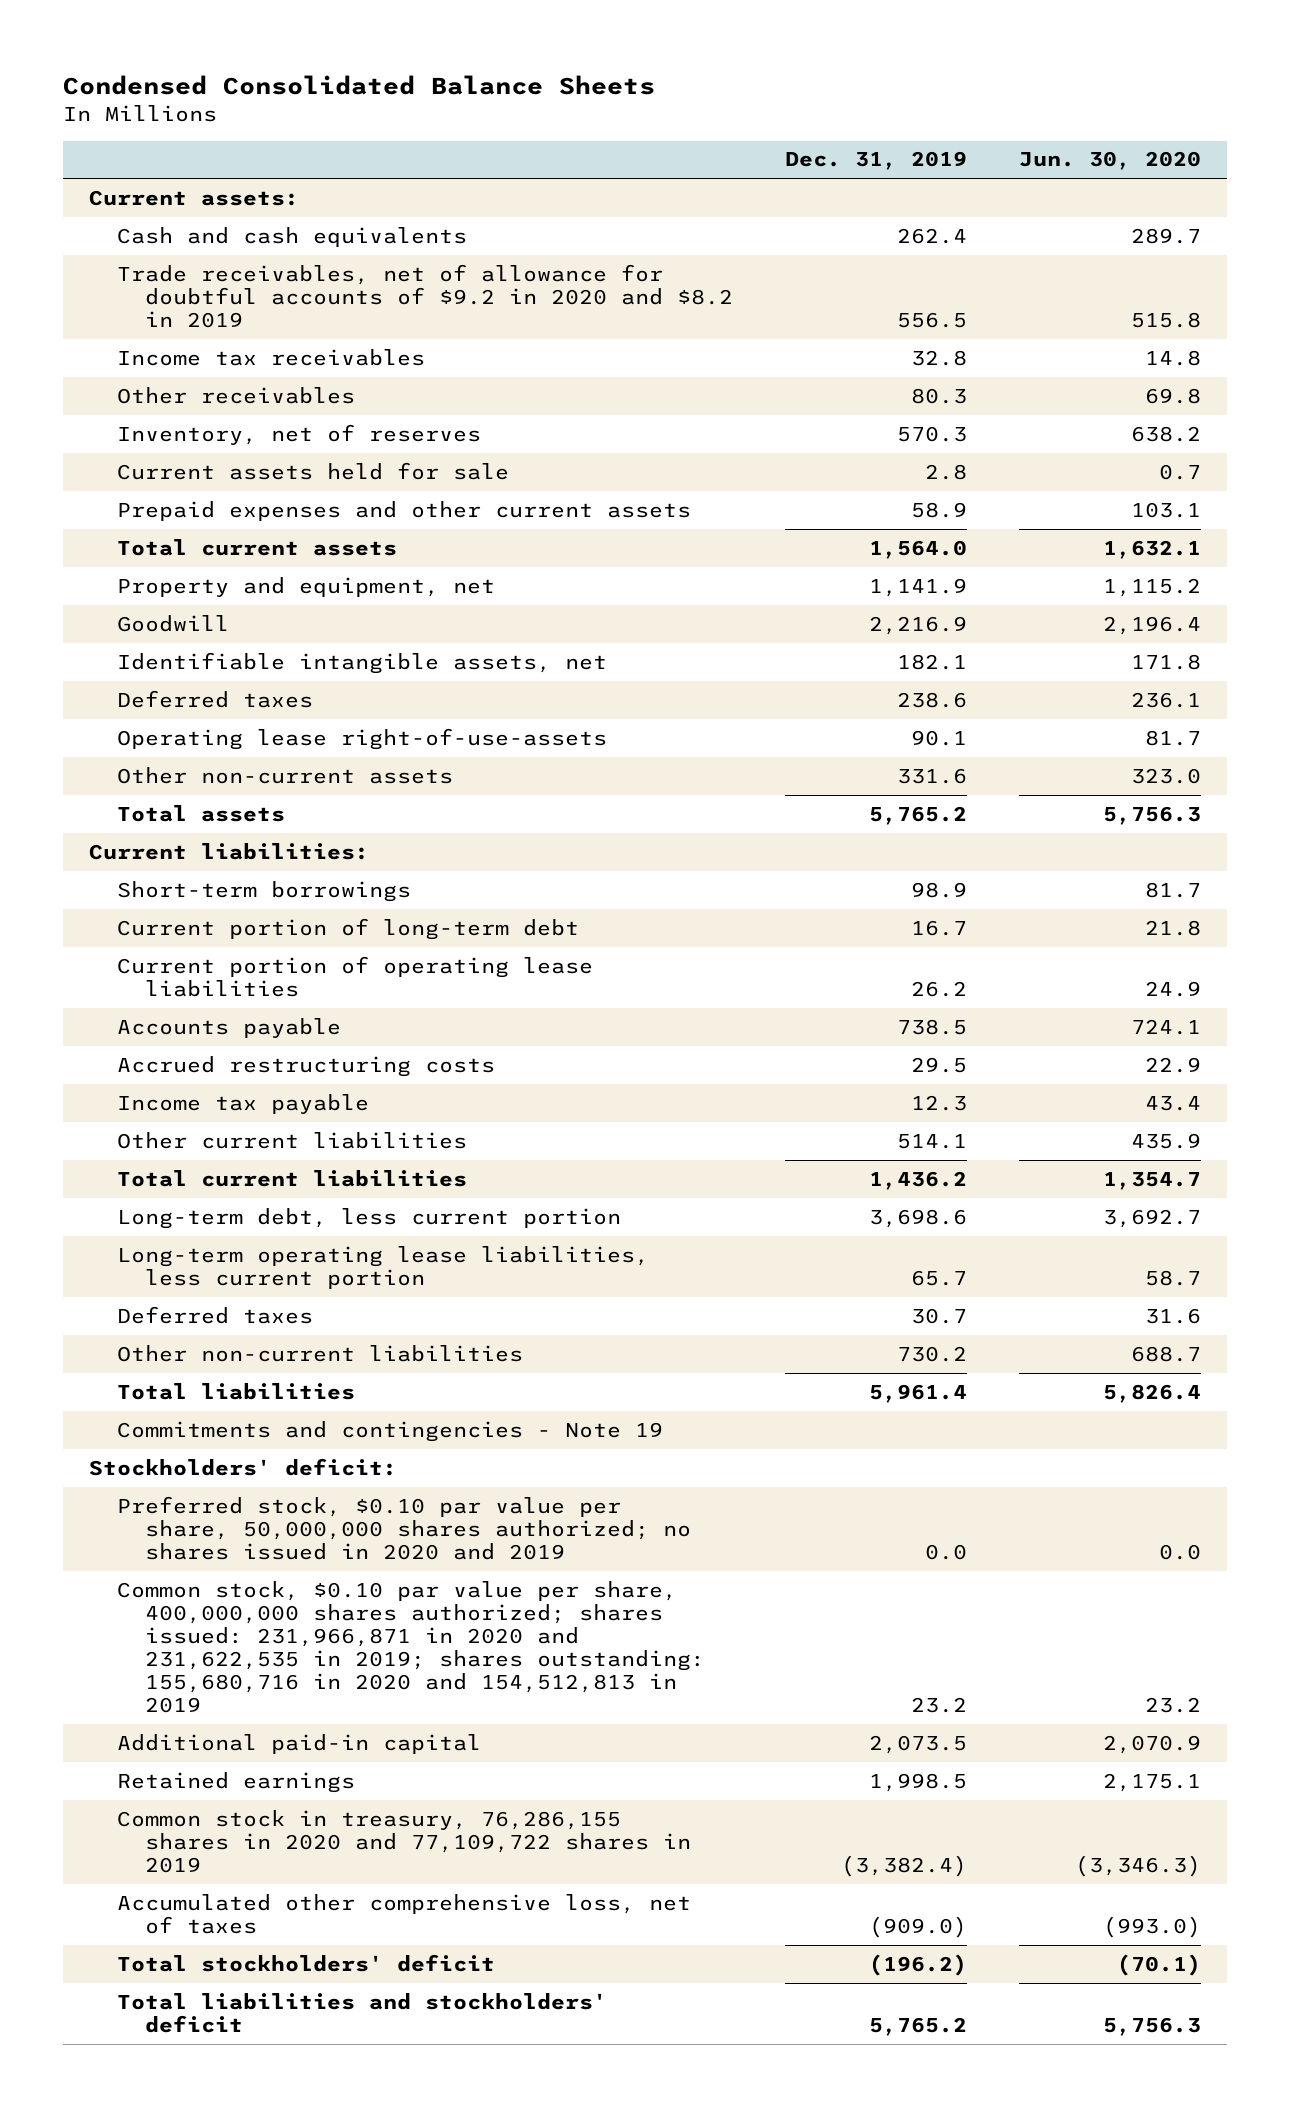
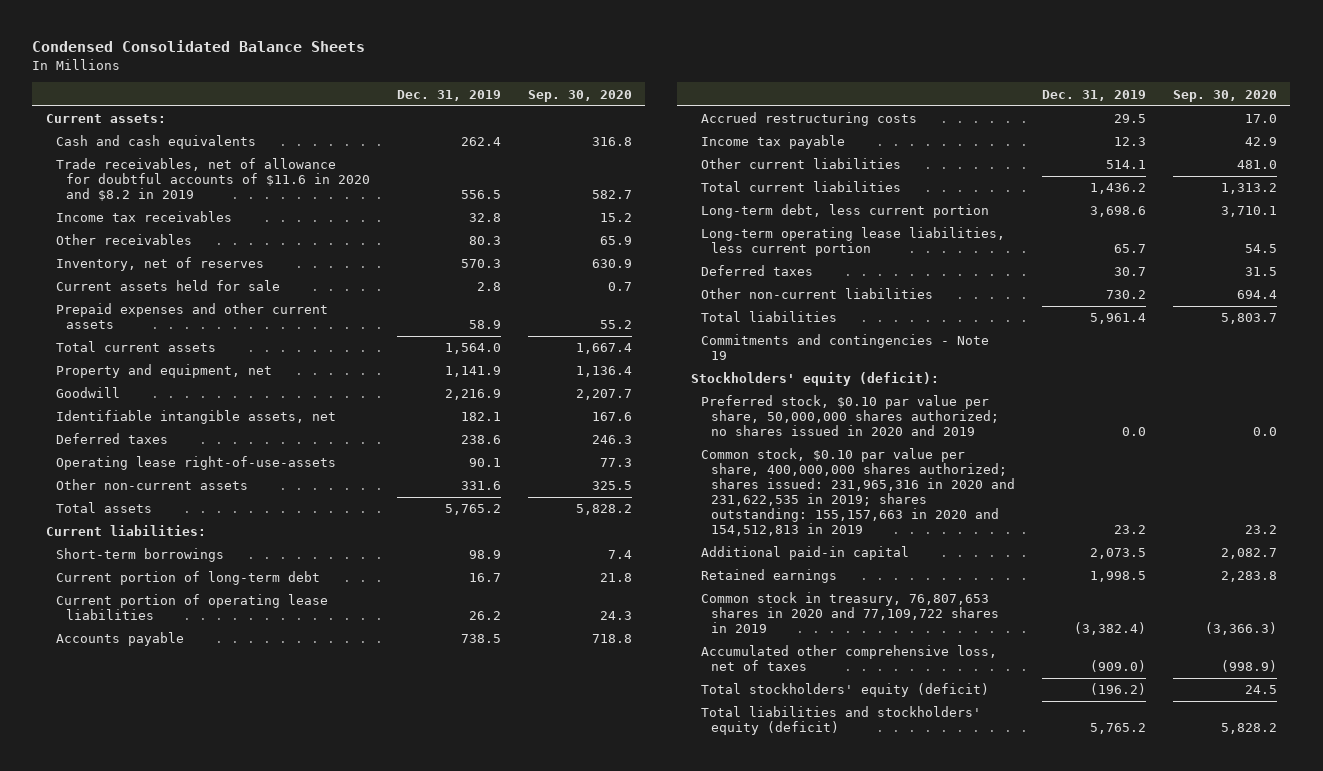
- | Dec. 31, 2019 | Jun. 30, 2020
+ | Dec. 31, 2019 | Sep. 30, 2020
- Trade receivables, net of allowance for doubtful accounts of $9.2 in 2020 and $8.2 in 2019 | 556.5 | 515.8
+ Trade receivables, net of allowance for doubtful accounts of $11.6 in 2020 and $8.2 in 2019 | 556.5 | 582.7
- Stockholders' deficit:
+ Stockholders' equity (deficit):
- Common stock, $0.10 par value per share, 400,000,000 shares authorized; shares issued: 231,966,871 in 2020 and 231,622,535 in 2019; shares outstanding: 155,680,716 in 2020 and 154,512,813 in 2019 | 23.2 | 23.2
+ Common stock, $0.10 par value per share, 400,000,000 shares authorized; shares issued: 231,965,316 in 2020 and 231,622,535 in 2019; shares outstanding: 155,157,663 in 2020 and 154,512,813 in 2019 | 23.2 | 23.2
- Common stock in treasury, 76,286,155 shares in 2020 and 77,109,722 shares in 2019 | (3,382.4) | (3,346.3)
+ Common stock in treasury, 76,807,653 shares in 2020 and 77,109,722 shares in 2019 | (3,382.4) | (3,366.3)
- Total stockholders' deficit | (196.2) | (70.1)
- Total liabilities and stockholders' deficit | 5,765.2 | 5,756.3
+ Total stockholders' equity (deficit) | (196.2) | 24.5
+ Total liabilities and stockholders' equity (deficit) | 5,765.2 | 5,828.2

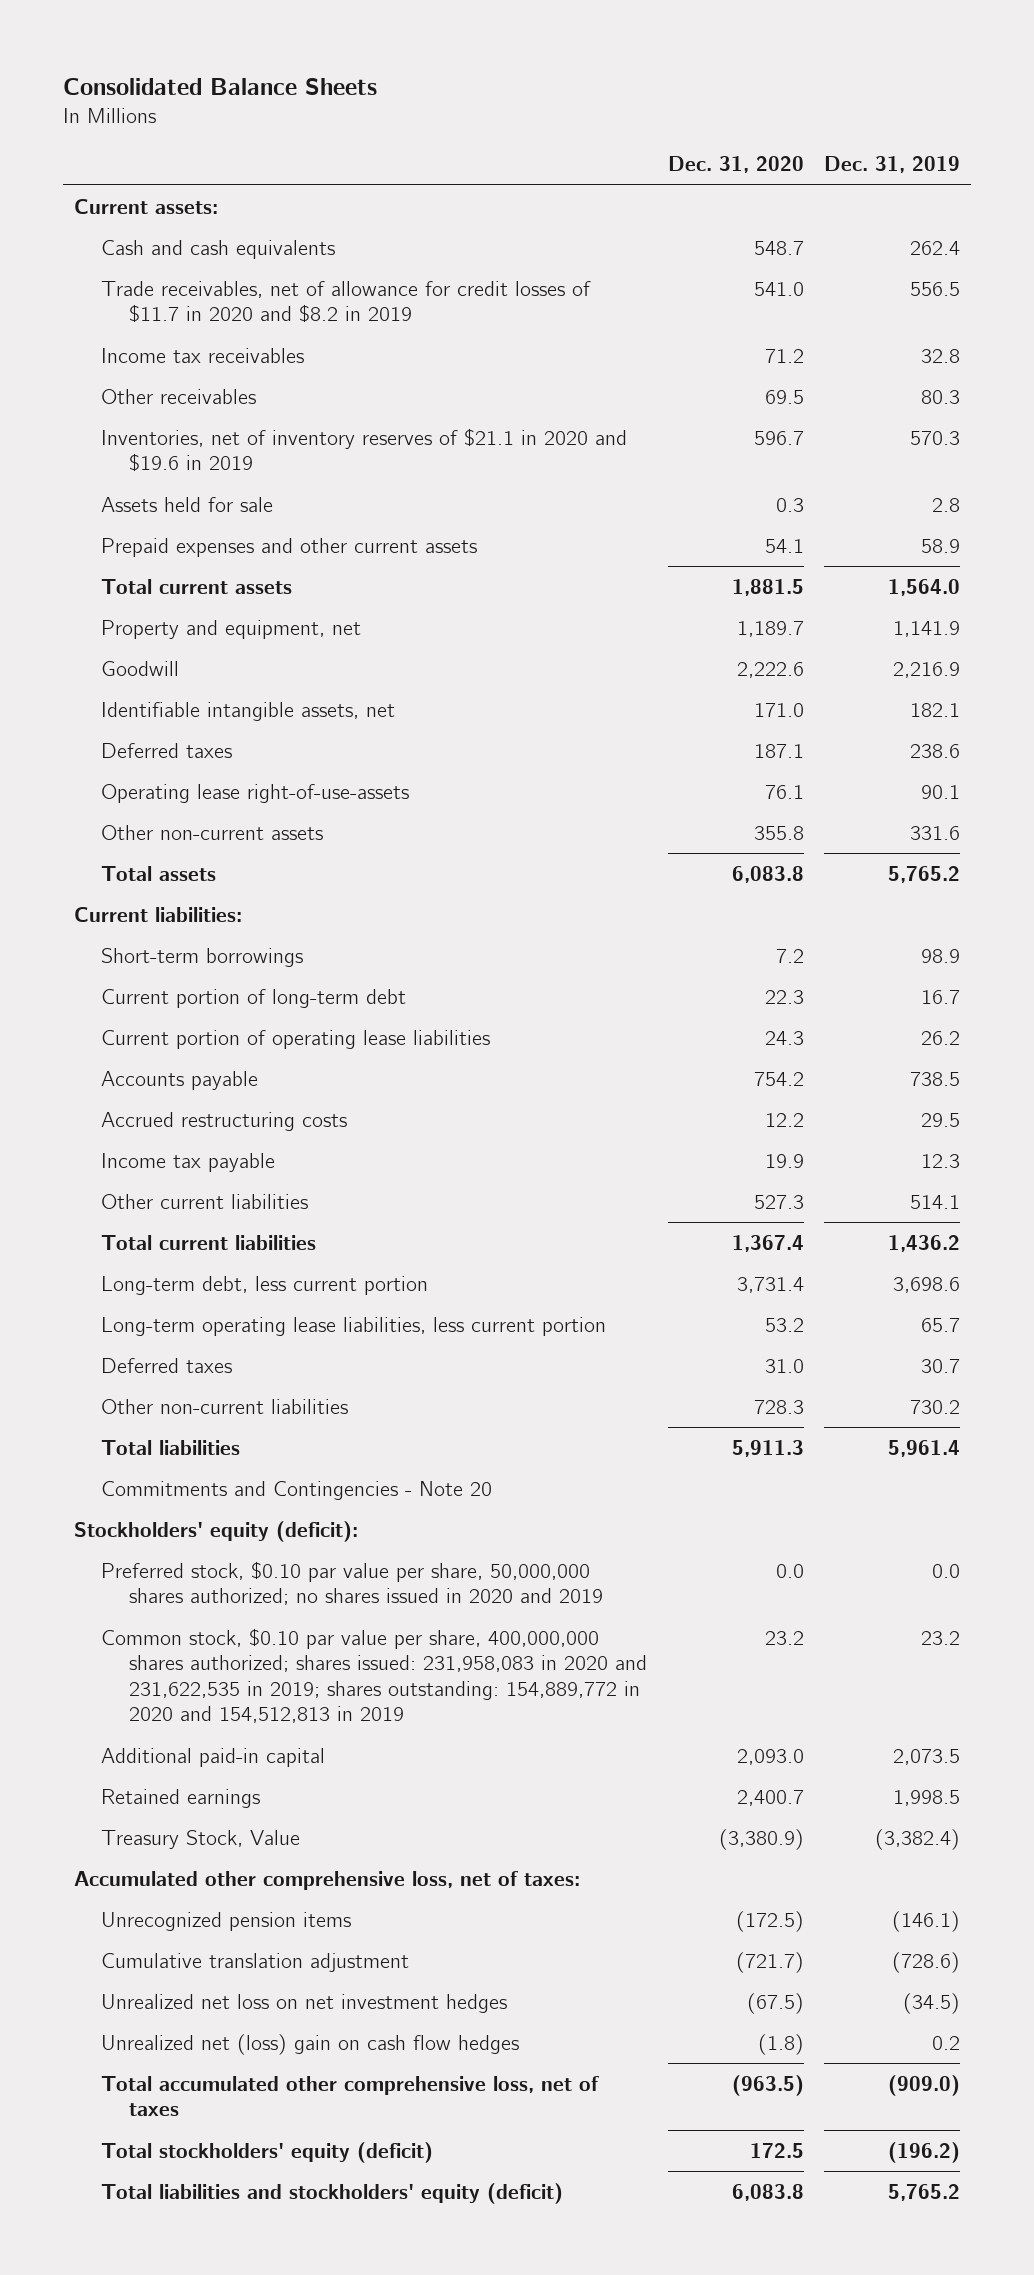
- Condensed Consolidated Balance Sheets
+ Consolidated Balance Sheets
- | Dec. 31, 2019 | Sep. 30, 2020
+ | Dec. 31, 2020 | Dec. 31, 2019
- Trade receivables, net of allowance for doubtful accounts of $11.6 in 2020 and $8.2 in 2019 | 556.5 | 582.7
+ Trade receivables, net of allowance for credit losses of $11.7 in 2020 and $8.2 in 2019 | 541.0 | 556.5
- Inventory, net of reserves | 570.3 | 630.9
- Current assets held for sale | 2.8 | 0.7
+ Inventories, net of inventory reserves of $21.1 in 2020 and $19.6 in 2019 | 596.7 | 570.3
+ Assets held for sale | 0.3 | 2.8
- Commitments and contingencies - Note 19
+ Commitments and Contingencies - Note 20
- Common stock, $0.10 par value per share, 400,000,000 shares authorized; shares issued: 231,965,316 in 2020 and 231,622,535 in 2019; shares outstanding: 155,157,663 in 2020 and 154,512,813 in 2019 | 23.2 | 23.2
+ Common stock, $0.10 par value per share, 400,000,000 shares authorized; shares issued: 231,958,083 in 2020 and 231,622,535 in 2019; shares outstanding: 154,889,772 in 2020 and 154,512,813 in 2019 | 23.2 | 23.2
- Common stock in treasury, 76,807,653 shares in 2020 and 77,109,722 shares in 2019 | (3,382.4) | (3,366.3)
- Accumulated other comprehensive loss, net of taxes | (909.0) | (998.9)
+ Treasury Stock, Value | (3,380.9) | (3,382.4)
+ Accumulated other comprehensive loss, net of taxes:
+ Unrecognized pension items | (172.5) | (146.1)
+ Cumulative translation adjustment | (721.7) | (728.6)
+ Unrealized net loss on net investment hedges | (67.5) | (34.5)
+ Unrealized net (loss) gain on cash flow hedges | (1.8) | 0.2
+ Total accumulated other comprehensive loss, net of taxes | (963.5) | (909.0)

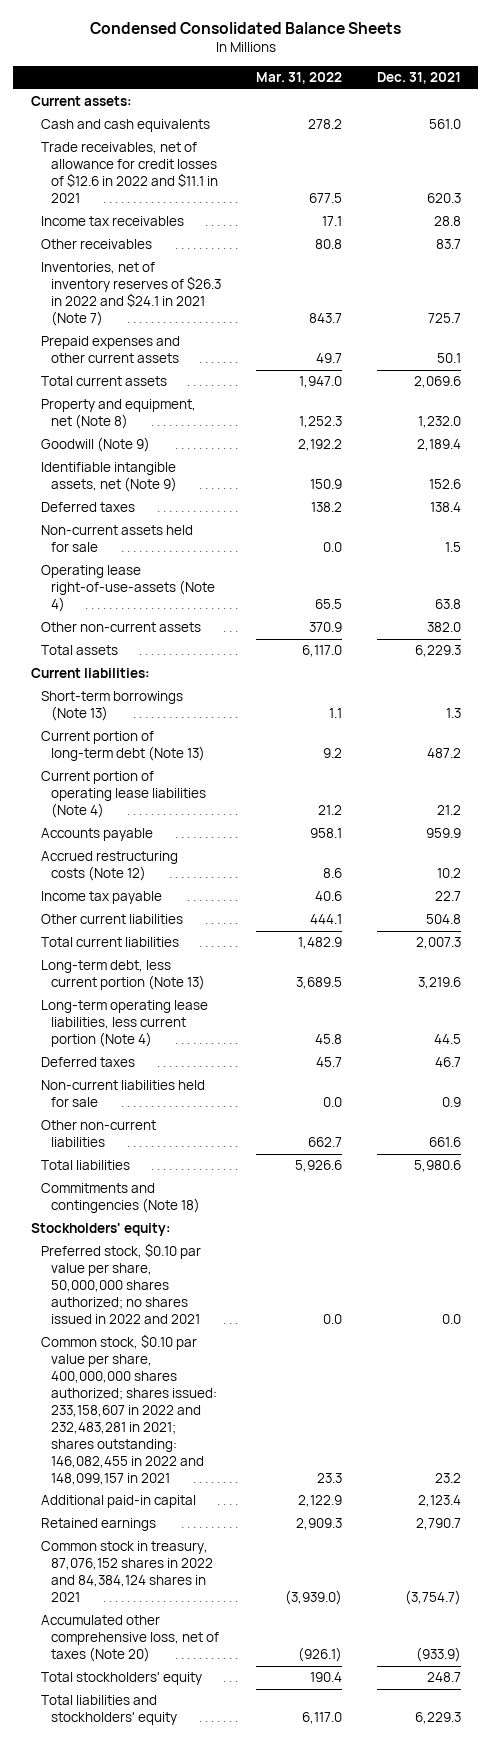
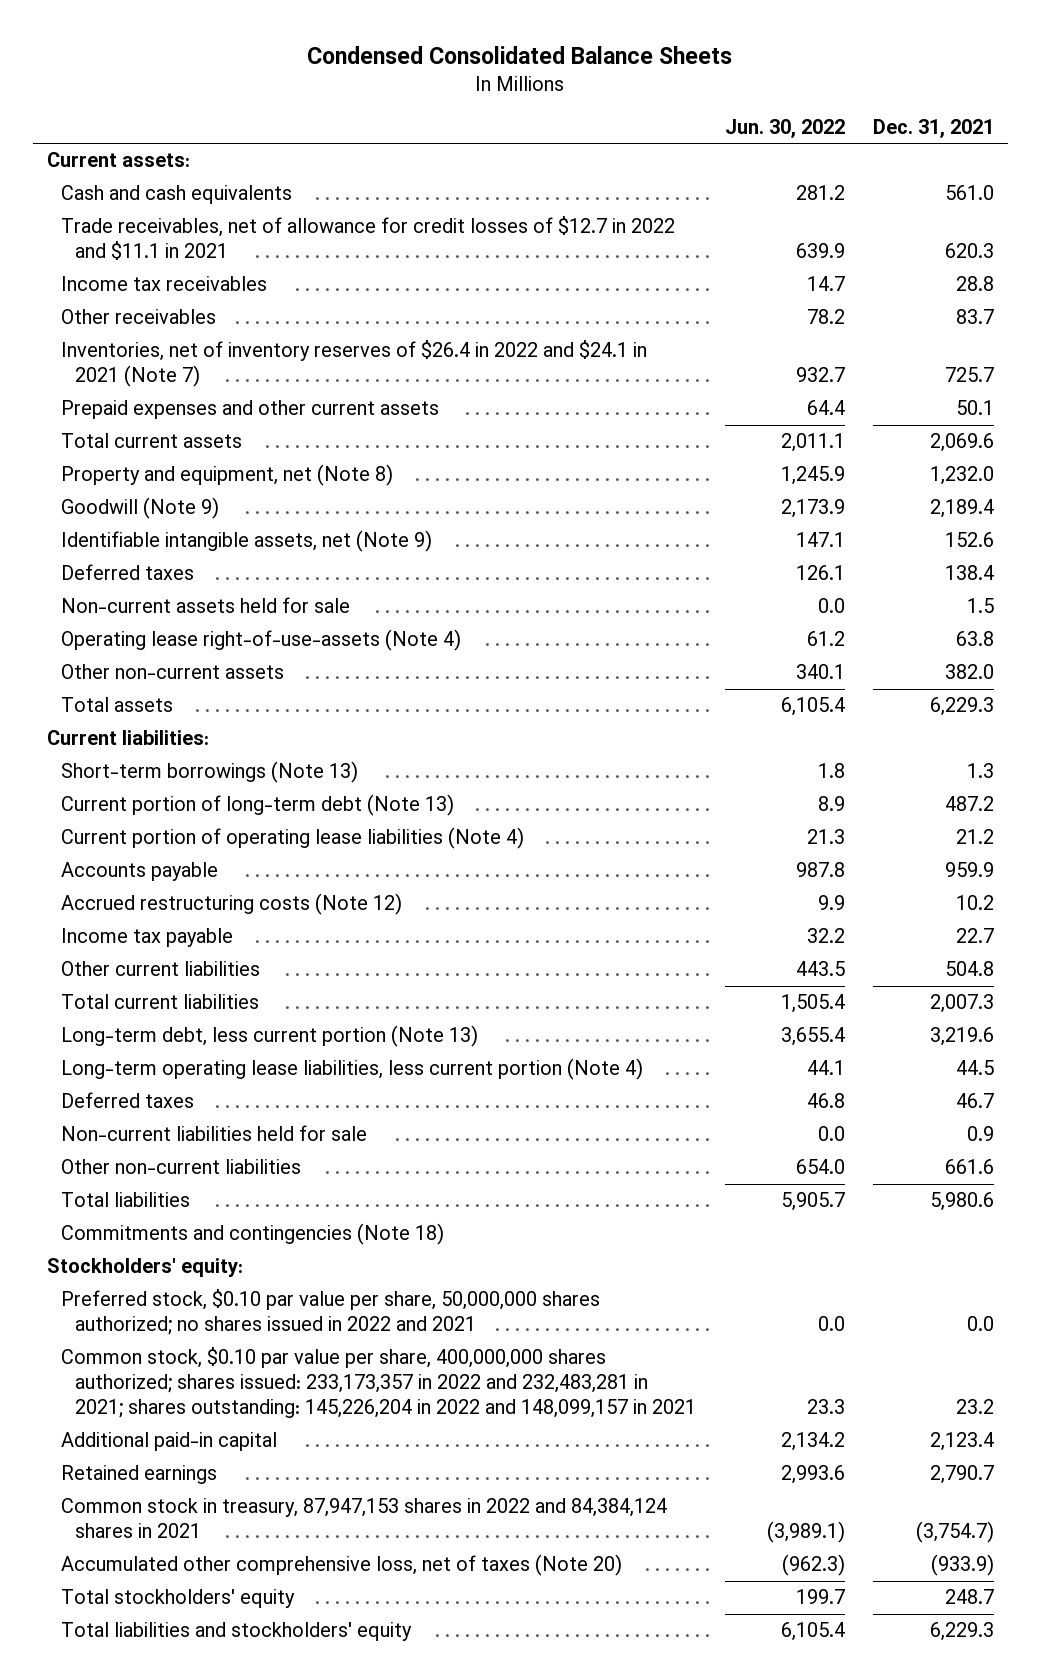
- | Mar. 31, 2022 | Dec. 31, 2021
+ | Jun. 30, 2022 | Dec. 31, 2021
- Trade receivables, net of allowance for credit losses of $12.6 in 2022 and $11.1 in 2021 | 677.5 | 620.3
+ Trade receivables, net of allowance for credit losses of $12.7 in 2022 and $11.1 in 2021 | 639.9 | 620.3
- Inventories, net of inventory reserves of $26.3 in 2022 and $24.1 in 2021 (Note 7) | 843.7 | 725.7
+ Inventories, net of inventory reserves of $26.4 in 2022 and $24.1 in 2021 (Note 7) | 932.7 | 725.7
- Common stock, $0.10 par value per share, 400,000,000 shares authorized; shares issued: 233,158,607 in 2022 and 232,483,281 in 2021; shares outstanding: 146,082,455 in 2022 and 148,099,157 in 2021 | 23.3 | 23.2
+ Common stock, $0.10 par value per share, 400,000,000 shares authorized; shares issued: 233,173,357 in 2022 and 232,483,281 in 2021; shares outstanding: 145,226,204 in 2022 and 148,099,157 in 2021 | 23.3 | 23.2
- Common stock in treasury, 87,076,152 shares in 2022 and 84,384,124 shares in 2021 | (3,939.0) | (3,754.7)
+ Common stock in treasury, 87,947,153 shares in 2022 and 84,384,124 shares in 2021 | (3,989.1) | (3,754.7)

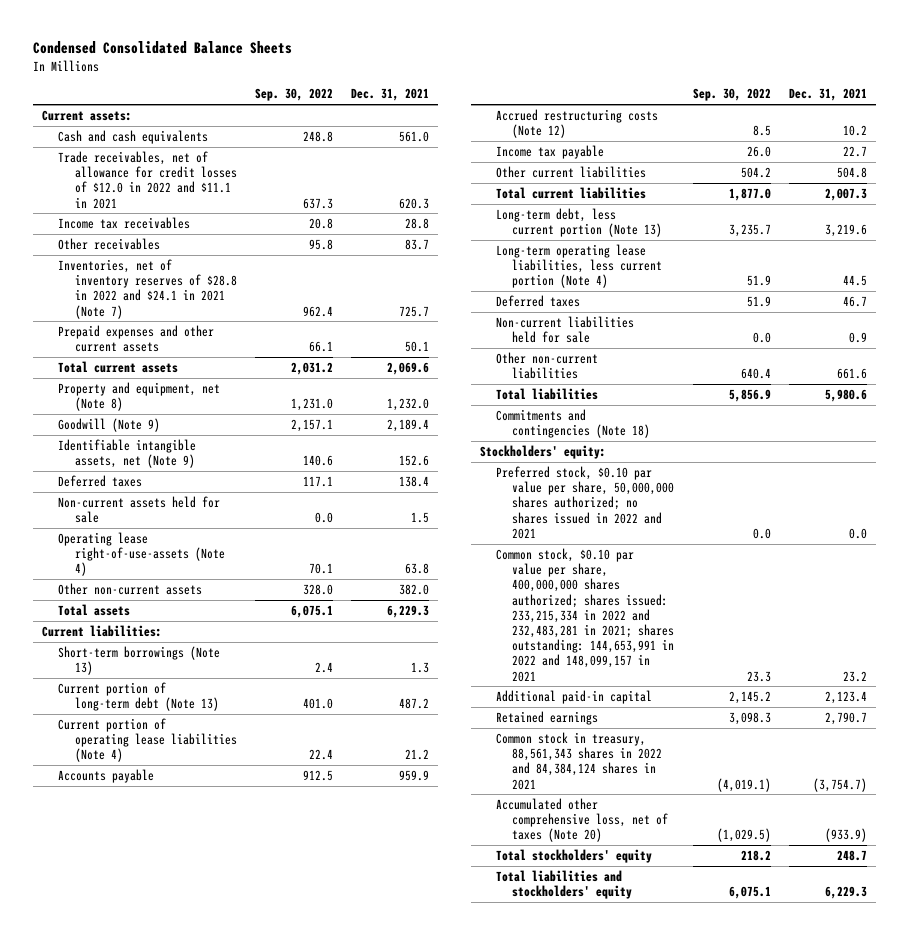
- | Jun. 30, 2022 | Dec. 31, 2021
+ | Sep. 30, 2022 | Dec. 31, 2021
- Trade receivables, net of allowance for credit losses of $12.7 in 2022 and $11.1 in 2021 | 639.9 | 620.3
+ Trade receivables, net of allowance for credit losses of $12.0 in 2022 and $11.1 in 2021 | 637.3 | 620.3
- Inventories, net of inventory reserves of $26.4 in 2022 and $24.1 in 2021 (Note 7) | 932.7 | 725.7
+ Inventories, net of inventory reserves of $28.8 in 2022 and $24.1 in 2021 (Note 7) | 962.4 | 725.7
- Common stock, $0.10 par value per share, 400,000,000 shares authorized; shares issued: 233,173,357 in 2022 and 232,483,281 in 2021; shares outstanding: 145,226,204 in 2022 and 148,099,157 in 2021 | 23.3 | 23.2
+ Common stock, $0.10 par value per share, 400,000,000 shares authorized; shares issued: 233,215,334 in 2022 and 232,483,281 in 2021; shares outstanding: 144,653,991 in 2022 and 148,099,157 in 2021 | 23.3 | 23.2
- Common stock in treasury, 87,947,153 shares in 2022 and 84,384,124 shares in 2021 | (3,989.1) | (3,754.7)
+ Common stock in treasury, 88,561,343 shares in 2022 and 84,384,124 shares in 2021 | (4,019.1) | (3,754.7)

